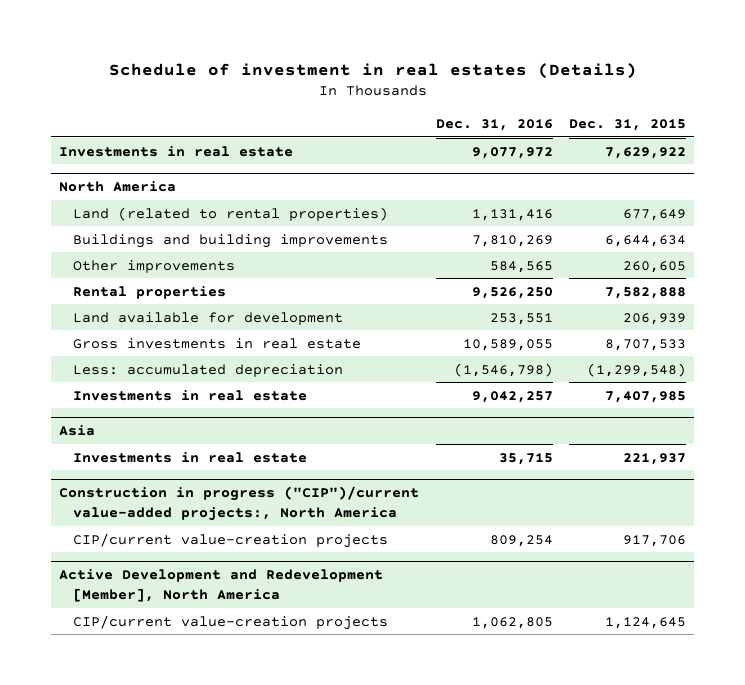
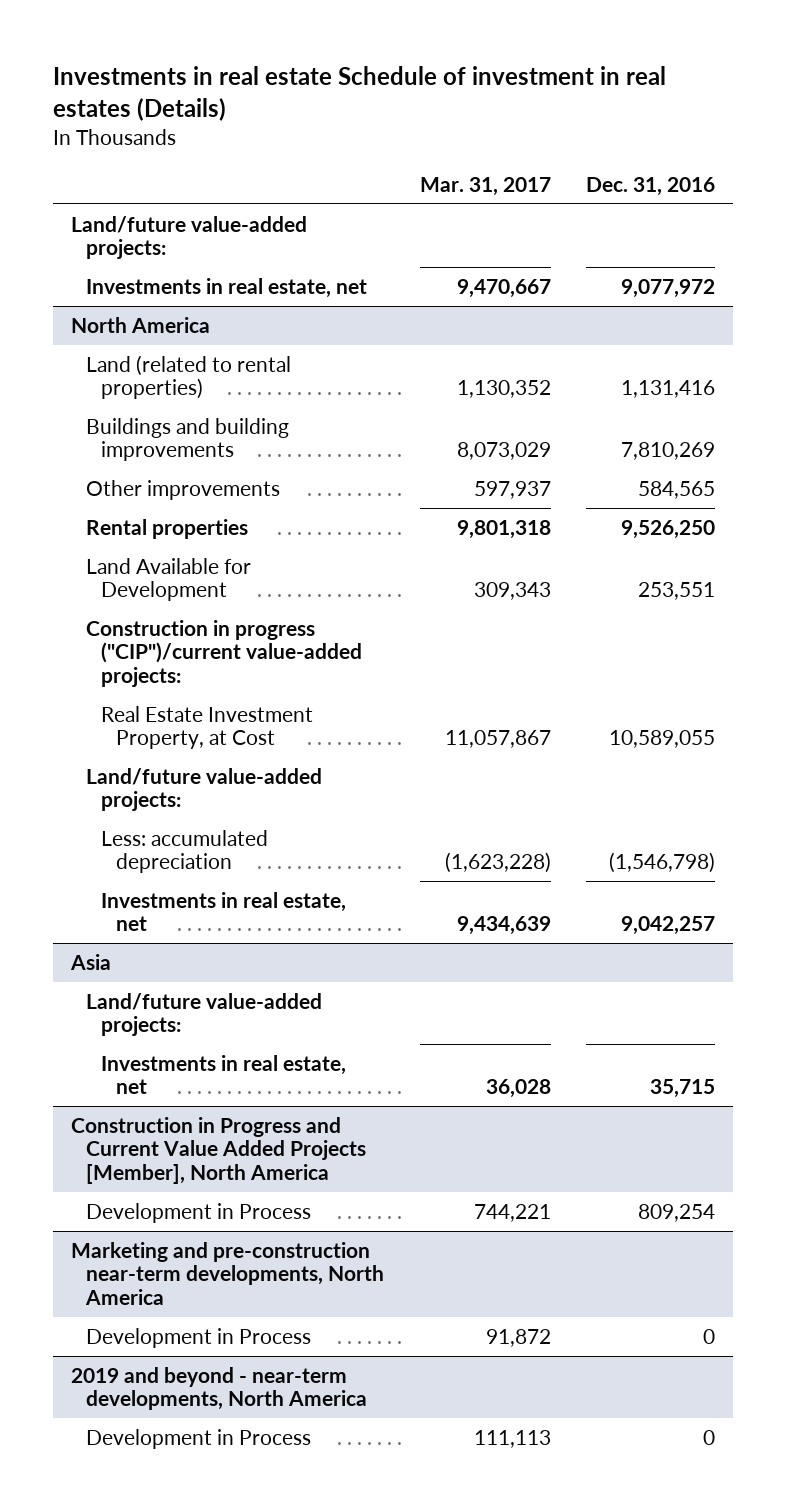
- Schedule of investment in real estates (Details)
+ Investments in real estate Schedule of investment in real estates (Details)
- | Dec. 31, 2016 | Dec. 31, 2015
+ | Mar. 31, 2017 | Dec. 31, 2016
- Investments in real estate | 9,077,972 | 7,629,922
+ Land/future value-added projects:
+ Investments in real estate, net | 9,470,667 | 9,077,972
@ North America
- Land available for development | 253,551 | 206,939
- Gross investments in real estate | 10,589,055 | 8,707,533
+ Land Available for Development | 309,343 | 253,551
+ Construction in progress ("CIP")/current value-added projects:
+ Real Estate Investment Property, at Cost | 11,057,867 | 10,589,055
+ Land/future value-added projects:
- Investments in real estate | 9,042,257 | 7,407,985
+ Investments in real estate, net | 9,434,639 | 9,042,257
@ Asia
- Investments in real estate | 35,715 | 221,937
- Construction in progress ("CIP")/current value-added projects:, North America
- CIP/current value-creation projects | 809,254 | 917,706
- Active Development and Redevelopment [Member], North America
- CIP/current value-creation projects | 1,062,805 | 1,124,645
@ Asia
+ Land/future value-added projects:
+ Investments in real estate, net | 36,028 | 35,715
+ Construction in Progress and Current Value Added Projects [Member], North America
+ Development in Process | 744,221 | 809,254
+ Marketing and pre-construction near-term developments, North America
+ Development in Process | 91,872 | 0
+ 2019 and beyond - near-term developments, North America
+ Development in Process | 111,113 | 0

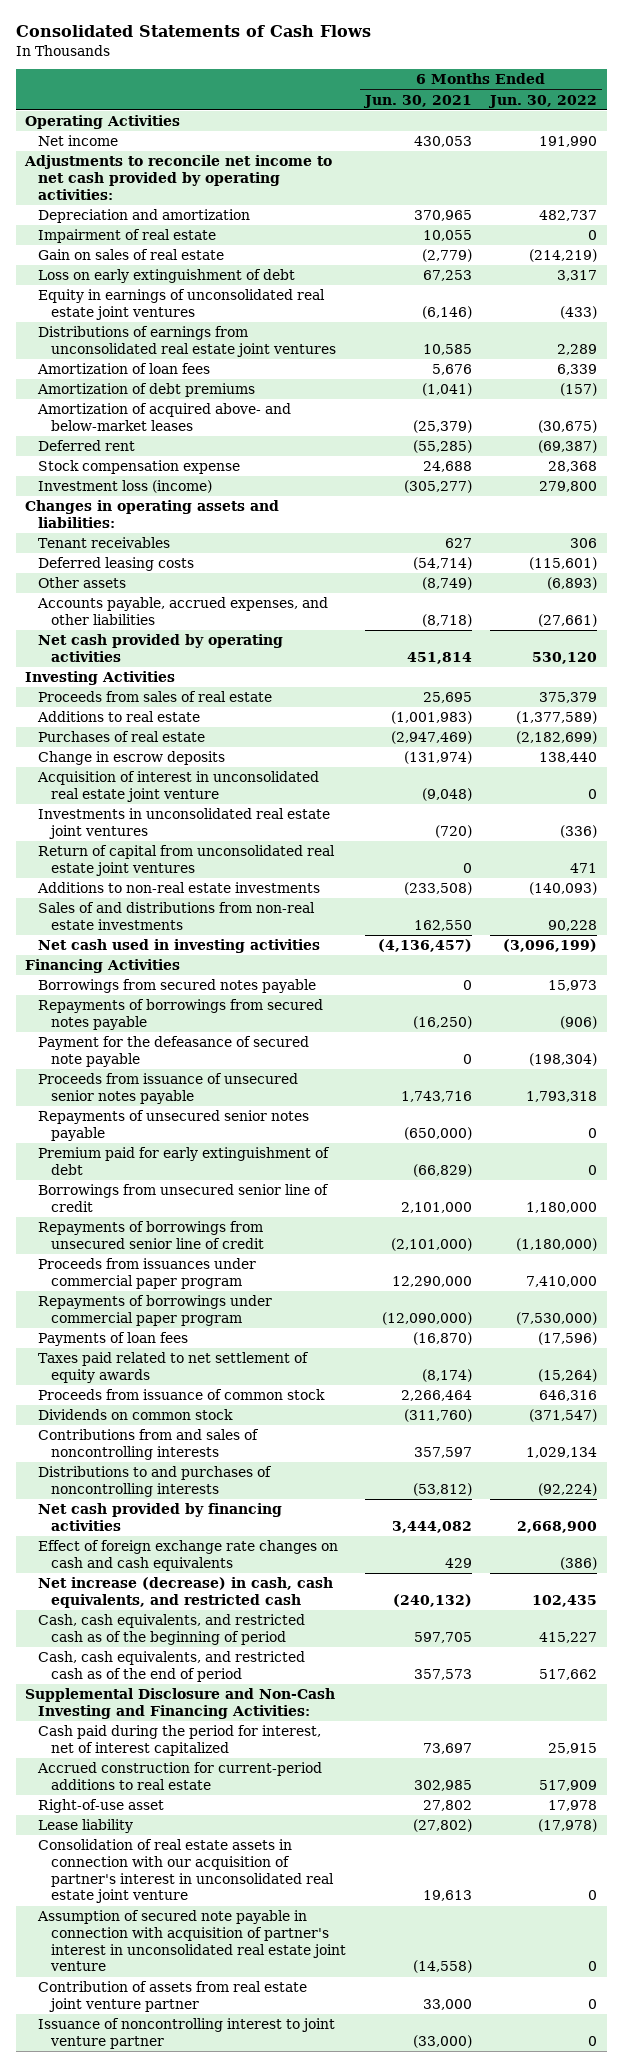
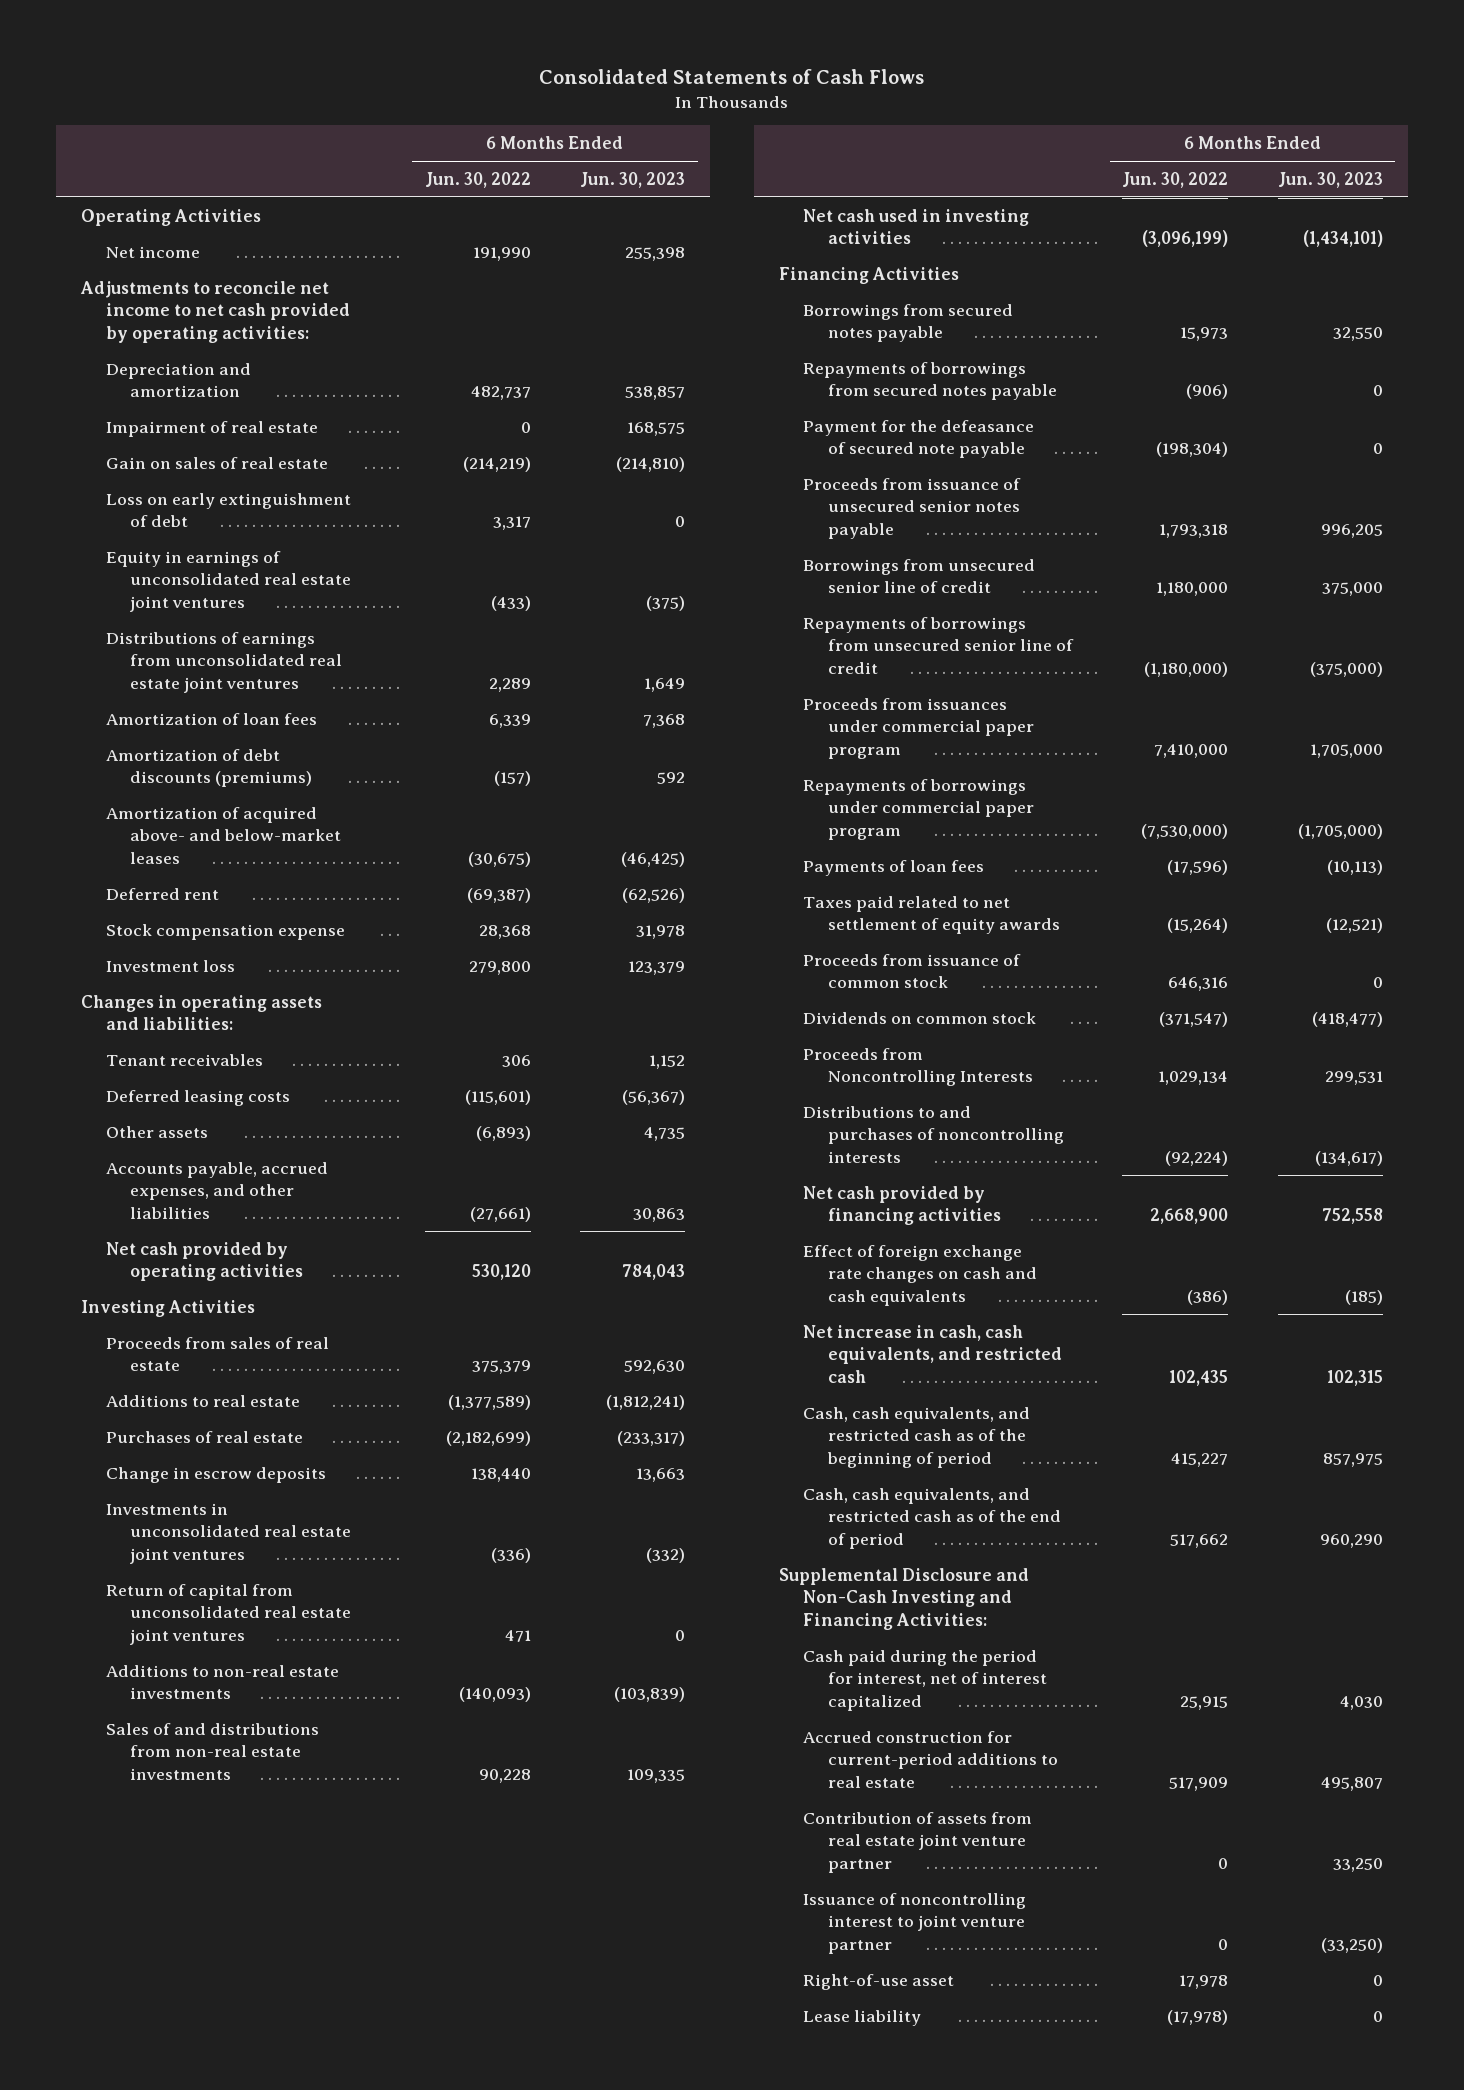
- | 6 Months Ended Jun. 30, 2021 | 6 Months Ended Jun. 30, 2022
+ | 6 Months Ended Jun. 30, 2022 | 6 Months Ended Jun. 30, 2023
- Amortization of debt premiums | (1,041) | (157)
+ Amortization of debt discounts (premiums) | (157) | 592
- Investment loss (income) | (305,277) | 279,800
+ Investment loss | 279,800 | 123,379
- Acquisition of interest in unconsolidated real estate joint venture | (9,048) | 0
- Repayments of unsecured senior notes payable | (650,000) | 0
- Premium paid for early extinguishment of debt | (66,829) | 0
- Contributions from and sales of noncontrolling interests | 357,597 | 1,029,134
+ Proceeds from Noncontrolling Interests | 1,029,134 | 299,531
- Net increase (decrease) in cash, cash equivalents, and restricted cash | (240,132) | 102,435
+ Net increase in cash, cash equivalents, and restricted cash | 102,435 | 102,315
- Consolidation of real estate assets in connection with our acquisition of partner's interest in unconsolidated real estate joint venture | 19,613 | 0
- Assumption of secured note payable in connection with acquisition of partner's interest in unconsolidated real estate joint venture | (14,558) | 0
moved down: Right-of-use asset | 17,978 | 0
moved down: Lease liability | (17,978) | 0

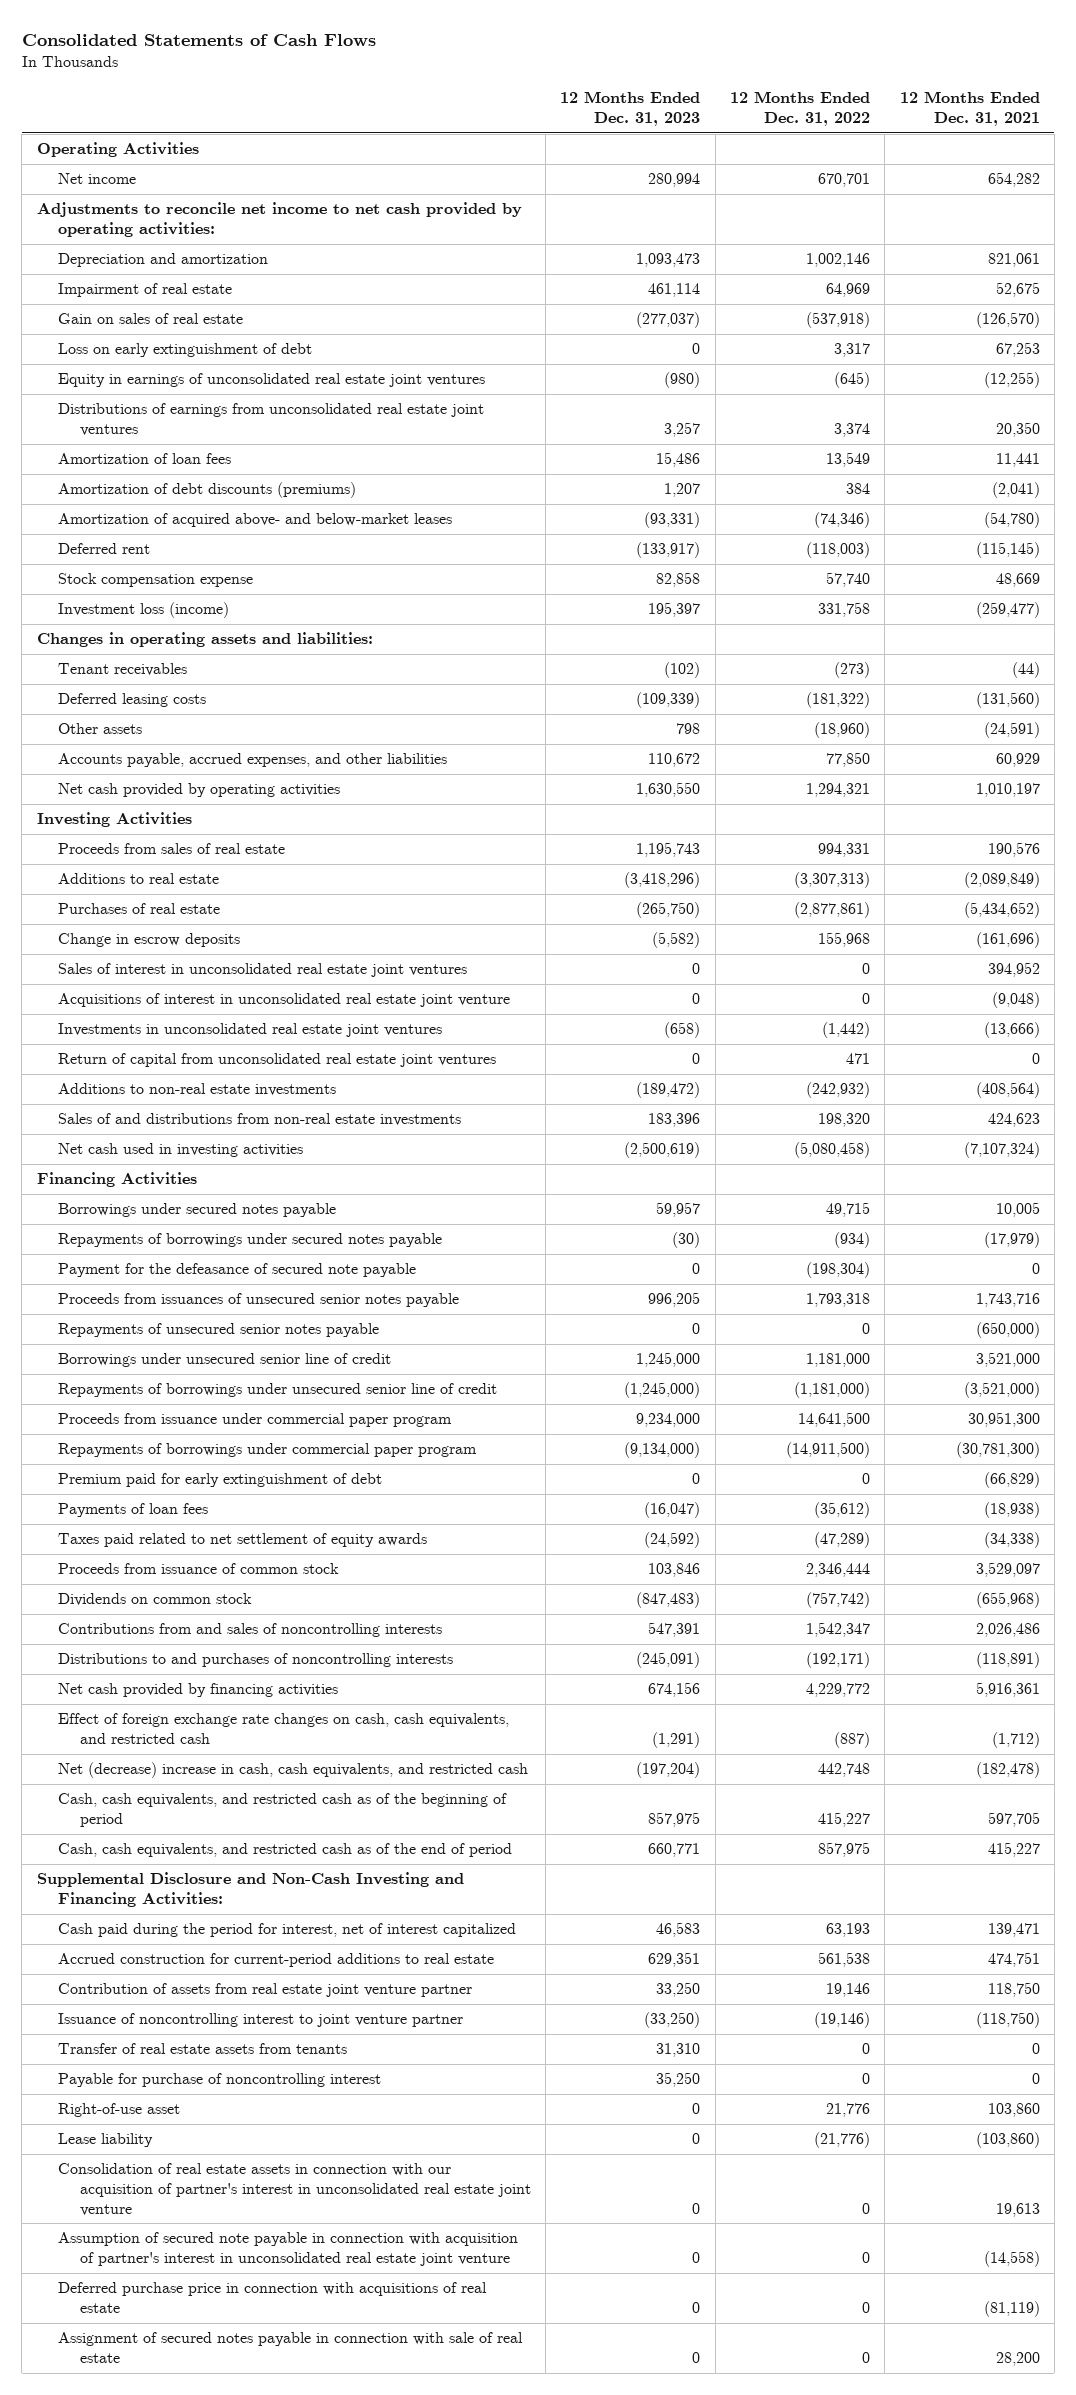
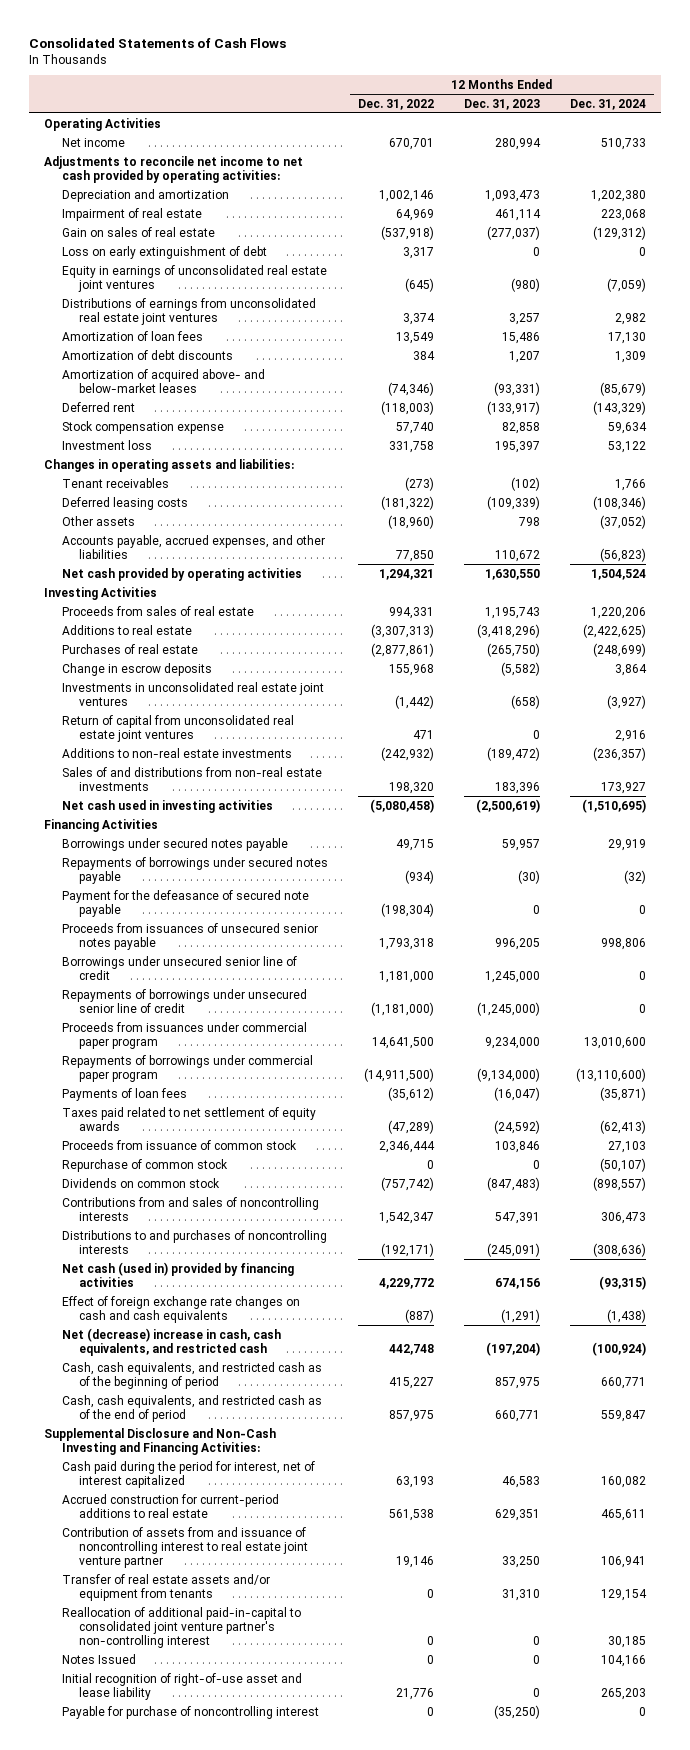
- | 12 Months Ended Dec. 31, 2023 | 12 Months Ended Dec. 31, 2022 | 12 Months Ended Dec. 31, 2021
+ | 12 Months Ended Dec. 31, 2022 | 12 Months Ended Dec. 31, 2023 | 12 Months Ended Dec. 31, 2024
- Amortization of debt discounts (premiums) | 1,207 | 384 | (2,041)
+ Amortization of debt discounts | 384 | 1,207 | 1,309
- Investment loss (income) | 195,397 | 331,758 | (259,477)
+ Investment loss | 331,758 | 195,397 | 53,122
- Sales of interest in unconsolidated real estate joint ventures | 0 | 0 | 394,952
- Acquisitions of interest in unconsolidated real estate joint venture | 0 | 0 | (9,048)
- Repayments of unsecured senior notes payable | 0 | 0 | (650,000)
- Proceeds from issuance under commercial paper program | 9,234,000 | 14,641,500 | 30,951,300
+ Proceeds from issuances under commercial paper program | 14,641,500 | 9,234,000 | 13,010,600
- Premium paid for early extinguishment of debt | 0 | 0 | (66,829)
+ Repurchase of common stock | 0 | 0 | (50,107)
- Net cash provided by financing activities | 674,156 | 4,229,772 | 5,916,361
- Effect of foreign exchange rate changes on cash, cash equivalents, and restricted cash | (1,291) | (887) | (1,712)
+ Net cash (used in) provided by financing activities | 4,229,772 | 674,156 | (93,315)
+ Effect of foreign exchange rate changes on cash and cash equivalents | (887) | (1,291) | (1,438)
- Contribution of assets from real estate joint venture partner | 33,250 | 19,146 | 118,750
- Issuance of noncontrolling interest to joint venture partner | (33,250) | (19,146) | (118,750)
- Transfer of real estate assets from tenants | 31,310 | 0 | 0
- Payable for purchase of noncontrolling interest | 35,250 | 0 | 0
- Right-of-use asset | 0 | 21,776 | 103,860
- Lease liability | 0 | (21,776) | (103,860)
- Consolidation of real estate assets in connection with our acquisition of partner's interest in unconsolidated real estate joint venture | 0 | 0 | 19,613
- Assumption of secured note payable in connection with acquisition of partner's interest in unconsolidated real estate joint venture | 0 | 0 | (14,558)
- Deferred purchase price in connection with acquisitions of real estate | 0 | 0 | (81,119)
- Assignment of secured notes payable in connection with sale of real estate | 0 | 0 | 28,200
+ Contribution of assets from and issuance of noncontrolling interest to real estate joint venture partner | 19,146 | 33,250 | 106,941
+ Transfer of real estate assets and/or equipment from tenants | 0 | 31,310 | 129,154
+ Reallocation of additional paid-in-capital to consolidated joint venture partner's non-controlling interest | 0 | 0 | 30,185
+ Notes Issued | 0 | 0 | 104,166
+ Initial recognition of right-of-use asset and lease liability | 21,776 | 0 | 265,203
+ Payable for purchase of noncontrolling interest | 0 | (35,250) | 0

